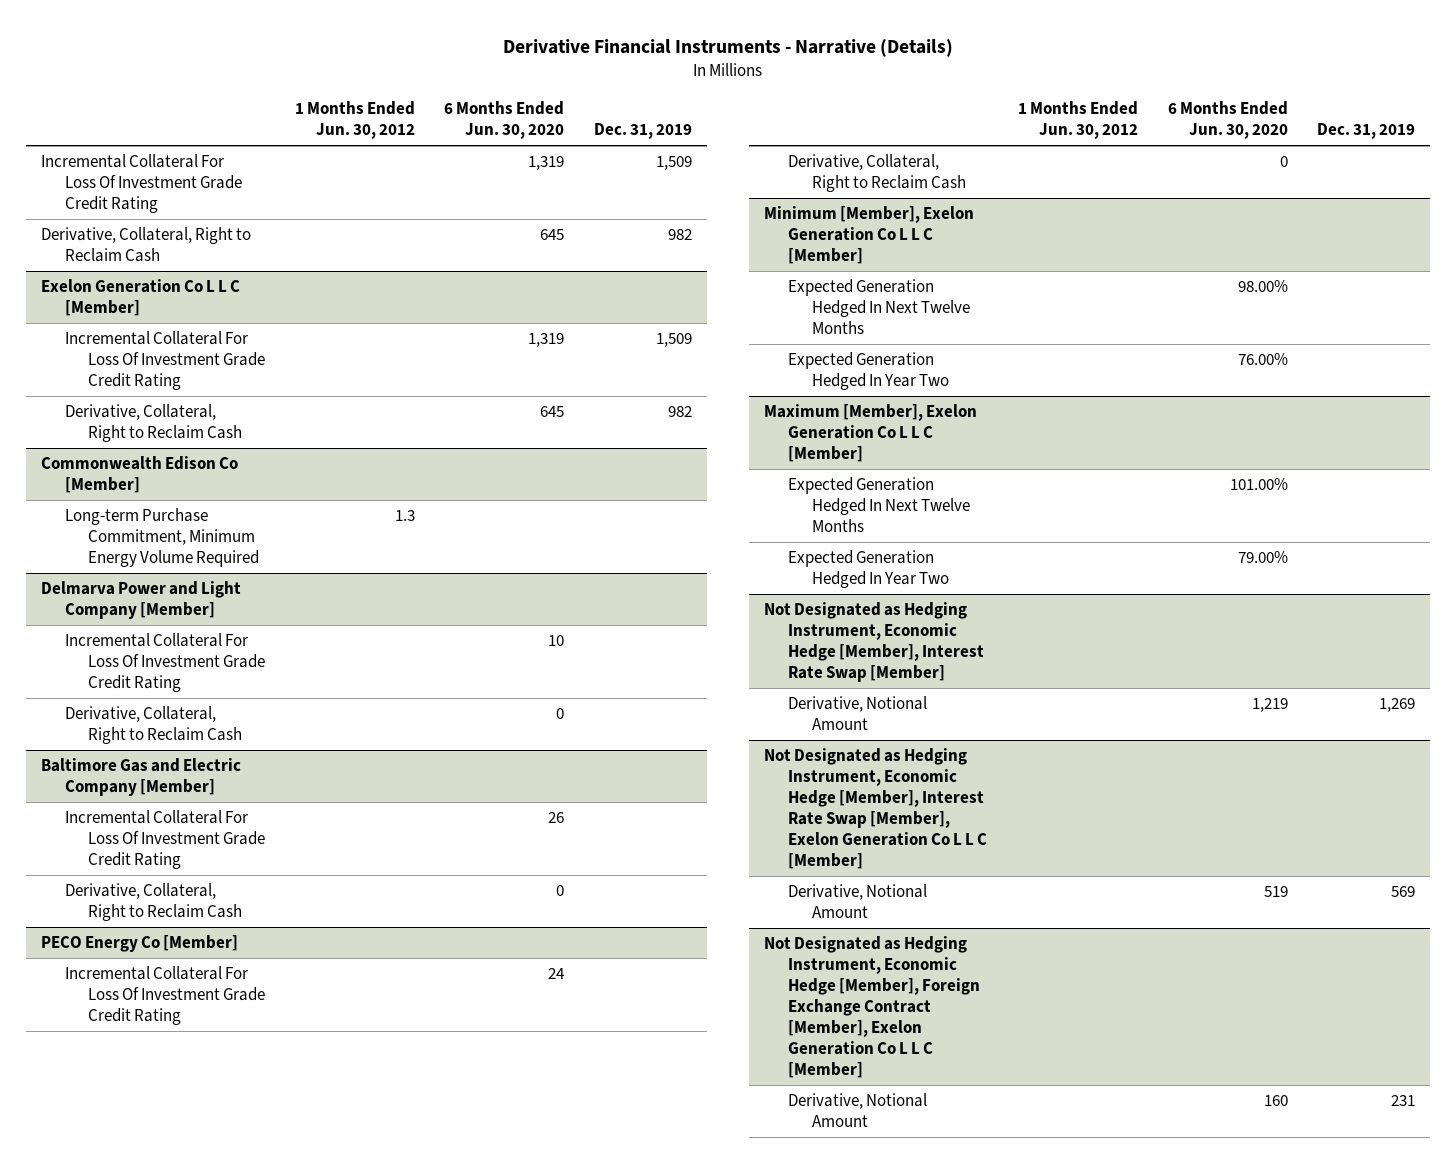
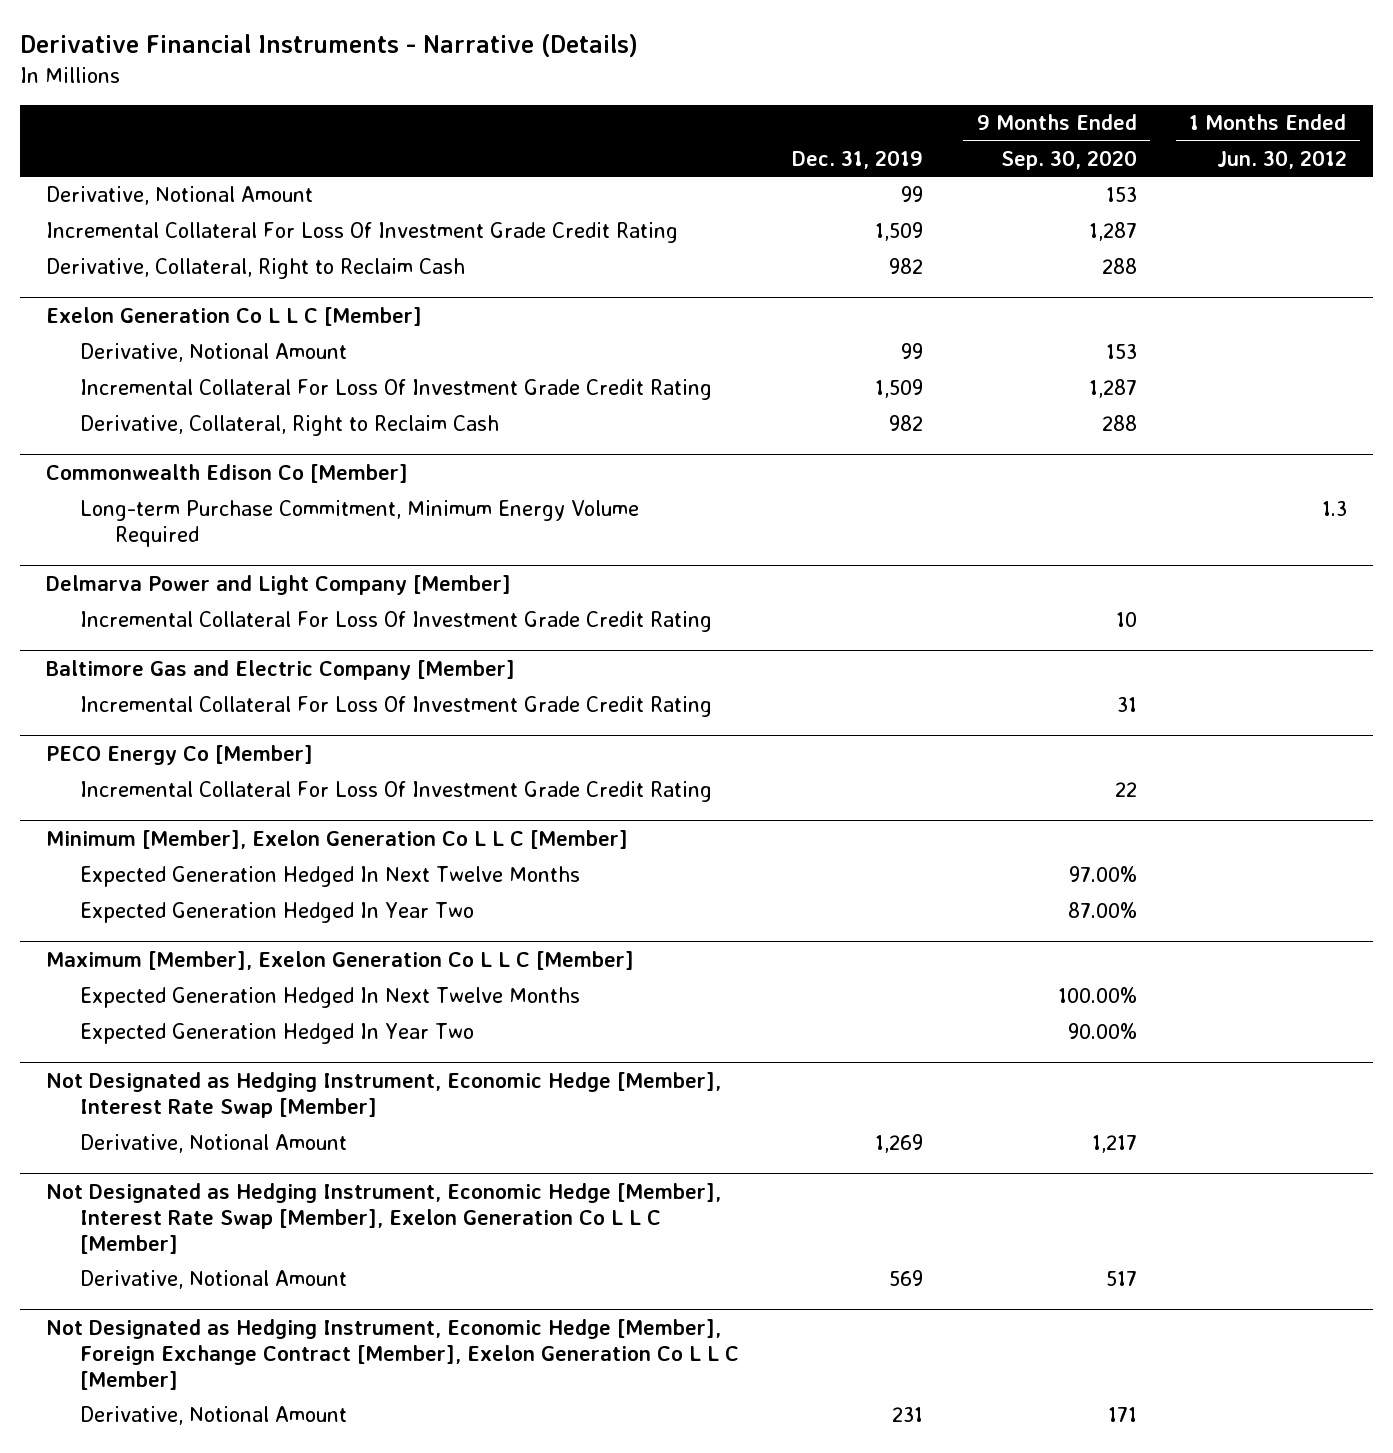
- | 1 Months Ended Jun. 30, 2012 | 6 Months Ended Jun. 30, 2020 | Dec. 31, 2019
+ | Dec. 31, 2019 | 9 Months Ended Sep. 30, 2020 | 1 Months Ended Jun. 30, 2012
+ Derivative, Notional Amount | 99 | 153 |
@ Exelon Generation Co L L C [Member]
+ Derivative, Notional Amount | 99 | 153 |
@ Delmarva Power and Light Company [Member]
- Derivative, Collateral, Right to Reclaim Cash | | 0 |
@ Baltimore Gas and Electric Company [Member]
- Derivative, Collateral, Right to Reclaim Cash | | 0 |
@ PECO Energy Co [Member]
- Derivative, Collateral, Right to Reclaim Cash | | 0 |

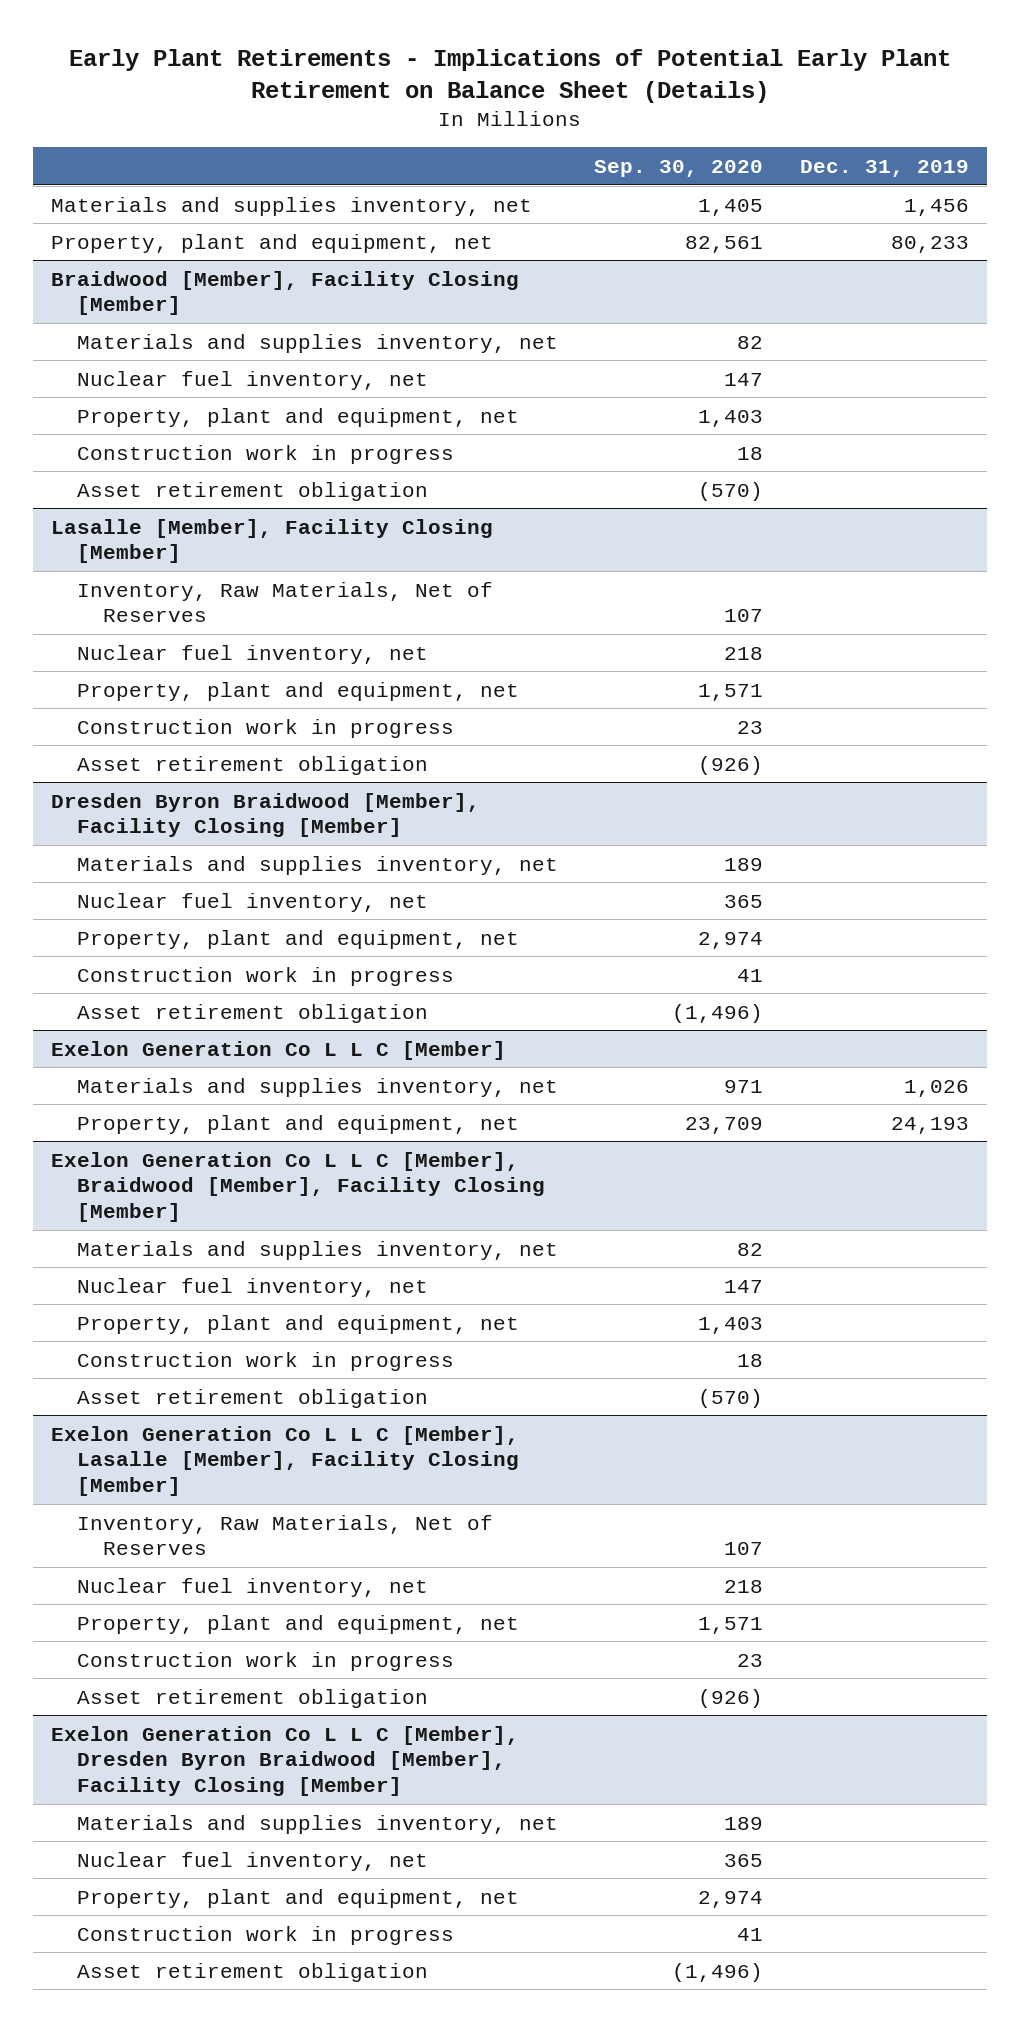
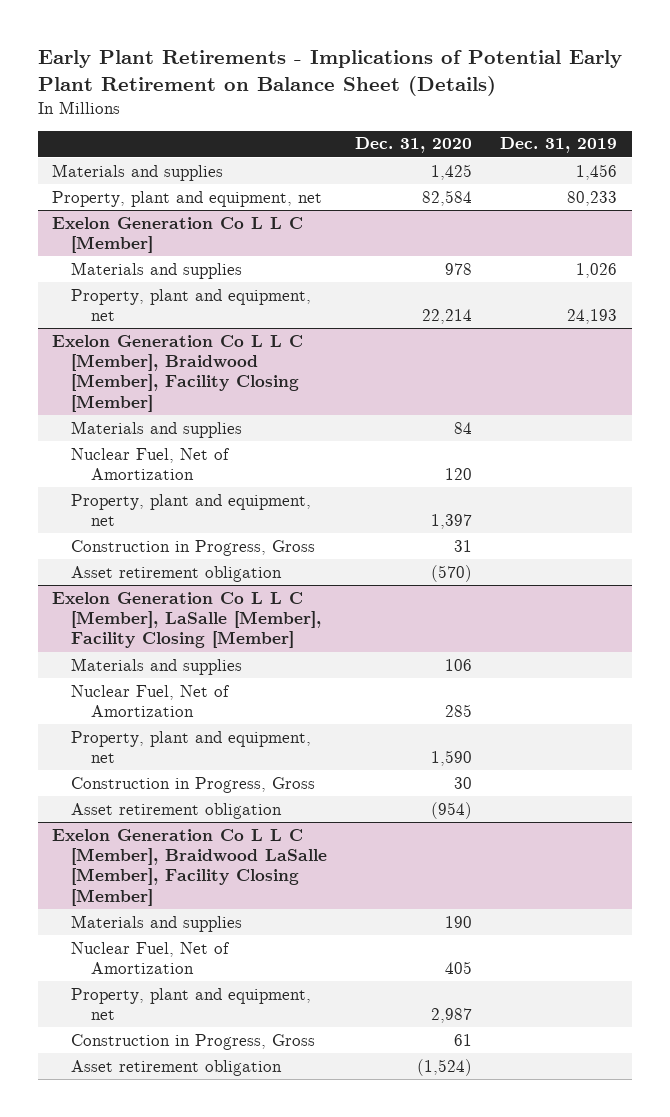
- | Sep. 30, 2020 | Dec. 31, 2019
+ | Dec. 31, 2020 | Dec. 31, 2019
- Materials and supplies inventory, net | 1,405 | 1,456
+ Materials and supplies | 1,425 | 1,456
- Braidwood [Member], Facility Closing [Member]
- Materials and supplies inventory, net | 82 |
- Nuclear fuel inventory, net | 147 |
- Property, plant and equipment, net | 1,403 |
- Construction work in progress | 18 |
- Asset retirement obligation | (570) |
- Lasalle [Member], Facility Closing [Member]
- Inventory, Raw Materials, Net of Reserves | 107 |
- Nuclear fuel inventory, net | 218 |
- Property, plant and equipment, net | 1,571 |
- Construction work in progress | 23 |
- Asset retirement obligation | (926) |
- Dresden Byron Braidwood [Member], Facility Closing [Member]
- Materials and supplies inventory, net | 189 |
- Nuclear fuel inventory, net | 365 |
- Property, plant and equipment, net | 2,974 |
- Construction work in progress | 41 |
- Asset retirement obligation | (1,496) |
@ Exelon Generation Co L L C [Member]
- Materials and supplies inventory, net | 971 | 1,026
+ Materials and supplies | 978 | 1,026
@ Exelon Generation Co L L C [Member], Braidwood [Member], Facility Closing [Member]
- Materials and supplies inventory, net | 82 |
- Nuclear fuel inventory, net | 147 |
+ Materials and supplies | 84 |
+ Nuclear Fuel, Net of Amortization | 120 |
- Construction work in progress | 18 |
+ Construction in Progress, Gross | 31 |
- Exelon Generation Co L L C [Member], Lasalle [Member], Facility Closing [Member]
- Inventory, Raw Materials, Net of Reserves | 107 |
- Nuclear fuel inventory, net | 218 |
+ Exelon Generation Co L L C [Member], LaSalle [Member], Facility Closing [Member]
+ Materials and supplies | 106 |
+ Nuclear Fuel, Net of Amortization | 285 |
- Construction work in progress | 23 |
+ Construction in Progress, Gross | 30 |
- Exelon Generation Co L L C [Member], Dresden Byron Braidwood [Member], Facility Closing [Member]
- Materials and supplies inventory, net | 189 |
- Nuclear fuel inventory, net | 365 |
+ Exelon Generation Co L L C [Member], Braidwood LaSalle [Member], Facility Closing [Member]
+ Materials and supplies | 190 |
+ Nuclear Fuel, Net of Amortization | 405 |
- Construction work in progress | 41 |
+ Construction in Progress, Gross | 61 |

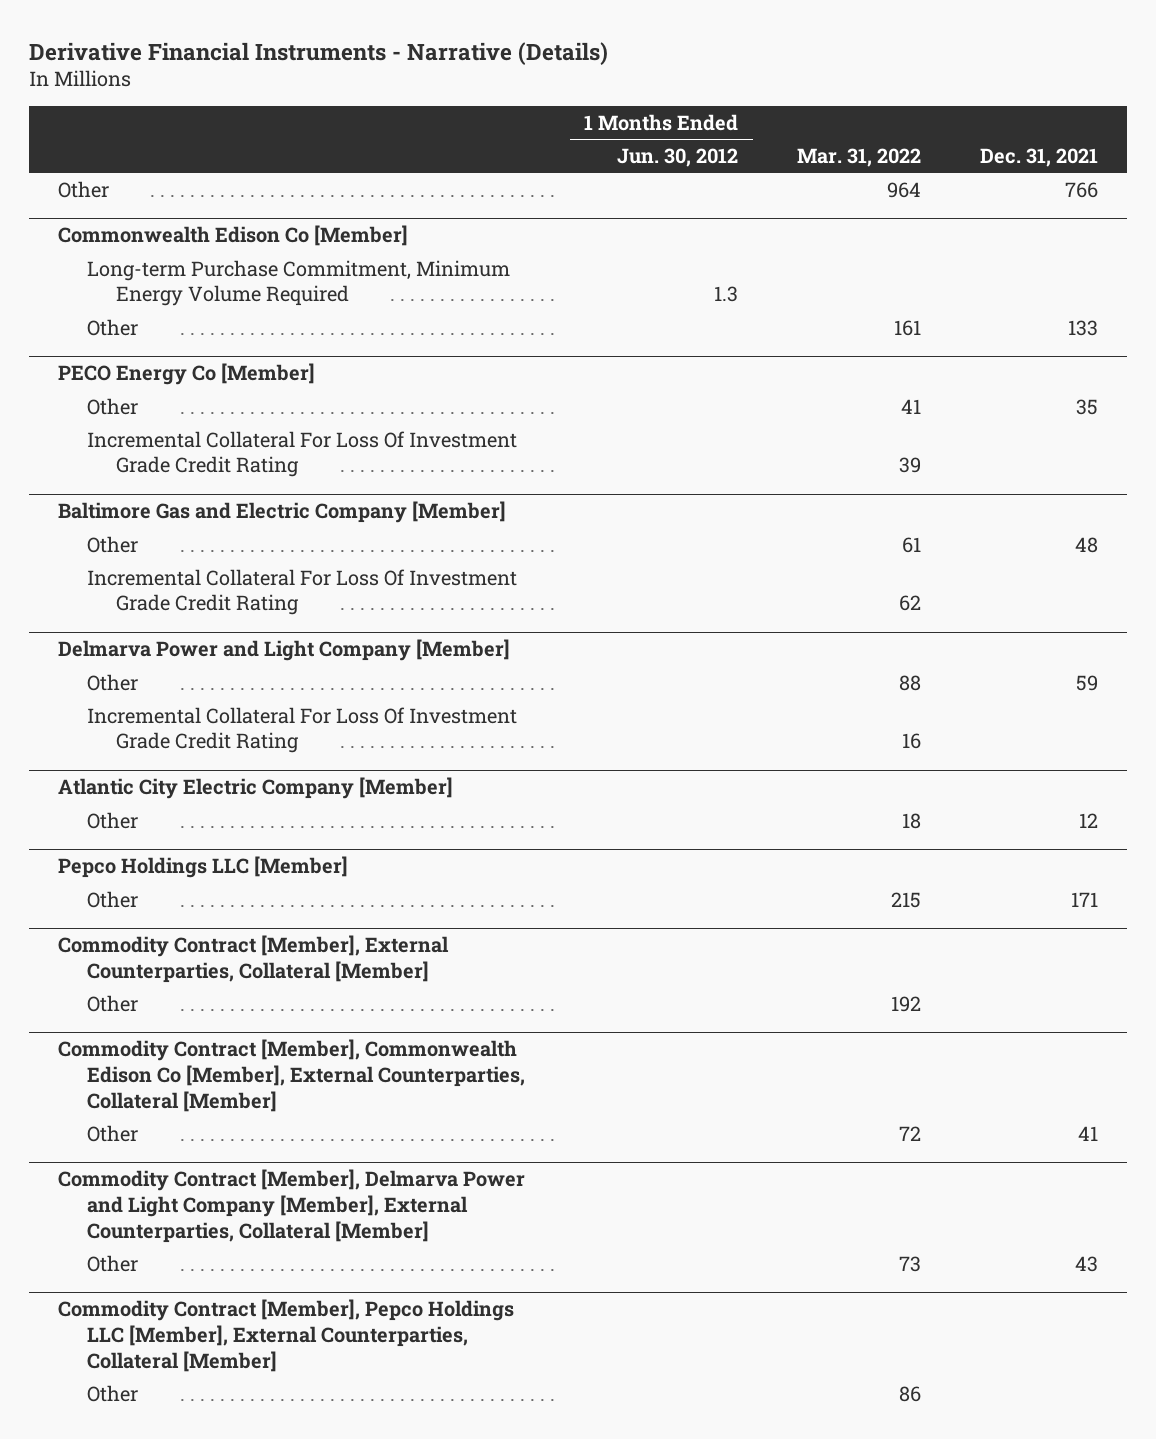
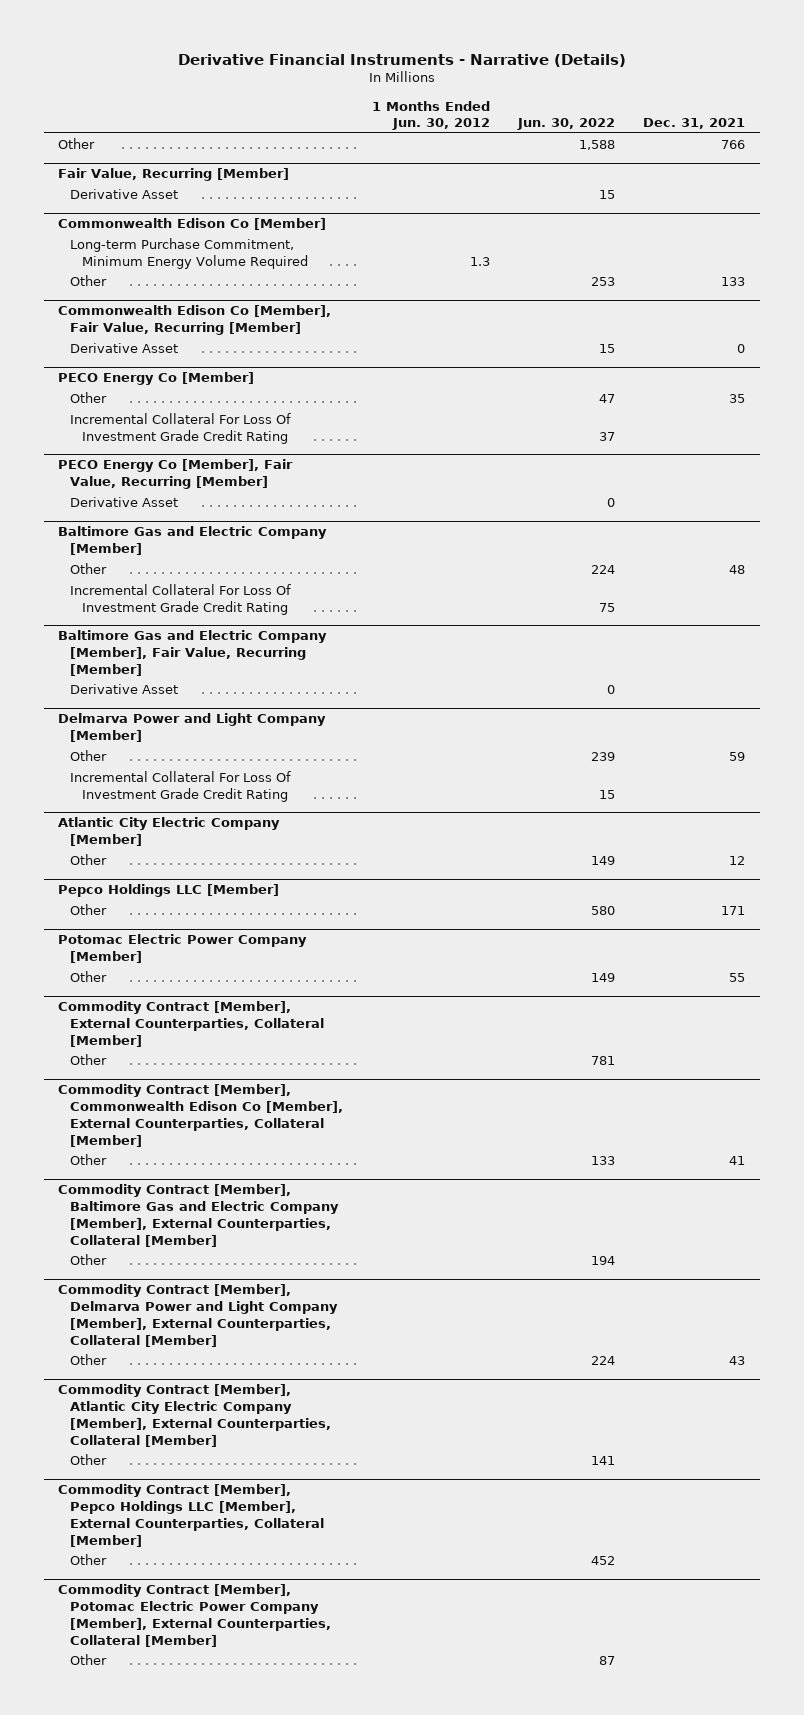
- | 1 Months Ended Jun. 30, 2012 | Mar. 31, 2022 | Dec. 31, 2021
+ | 1 Months Ended Jun. 30, 2012 | Jun. 30, 2022 | Dec. 31, 2021
+ Fair Value, Recurring [Member]
+ Derivative Asset | | 15 |
+ Commonwealth Edison Co [Member], Fair Value, Recurring [Member]
+ Derivative Asset | | 15 | 0
+ PECO Energy Co [Member], Fair Value, Recurring [Member]
+ Derivative Asset | | 0 |
+ Baltimore Gas and Electric Company [Member], Fair Value, Recurring [Member]
+ Derivative Asset | | 0 |
+ Potomac Electric Power Company [Member]
+ Other | | 149 | 55
+ Commodity Contract [Member], Baltimore Gas and Electric Company [Member], External Counterparties, Collateral [Member]
+ Other | | 194 |
+ Commodity Contract [Member], Atlantic City Electric Company [Member], External Counterparties, Collateral [Member]
+ Other | | 141 |
+ Commodity Contract [Member], Potomac Electric Power Company [Member], External Counterparties, Collateral [Member]
+ Other | | 87 |

